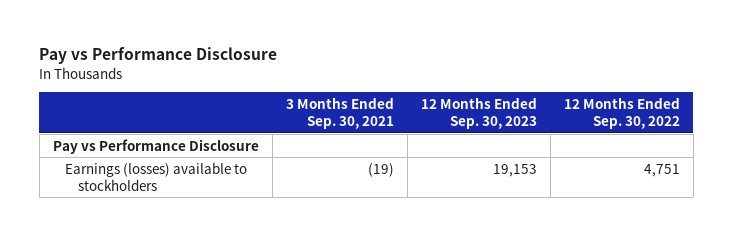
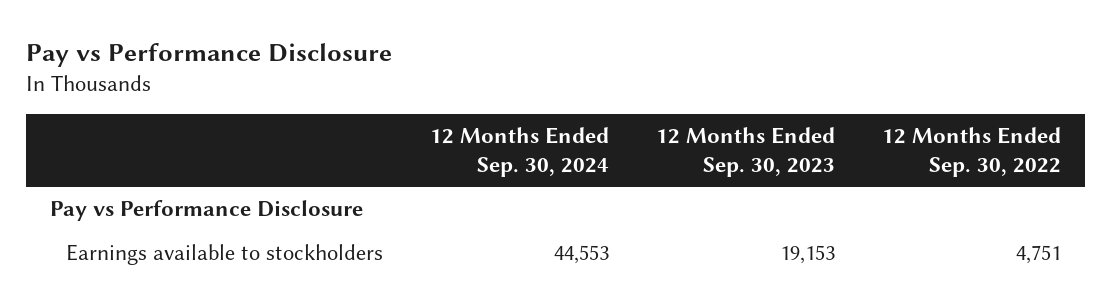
- | 3 Months Ended Sep. 30, 2021 | 12 Months Ended Sep. 30, 2023 | 12 Months Ended Sep. 30, 2022
+ | 12 Months Ended Sep. 30, 2024 | 12 Months Ended Sep. 30, 2023 | 12 Months Ended Sep. 30, 2022
- Earnings (losses) available to stockholders | (19) | 19,153 | 4,751
+ Earnings available to stockholders | 44,553 | 19,153 | 4,751

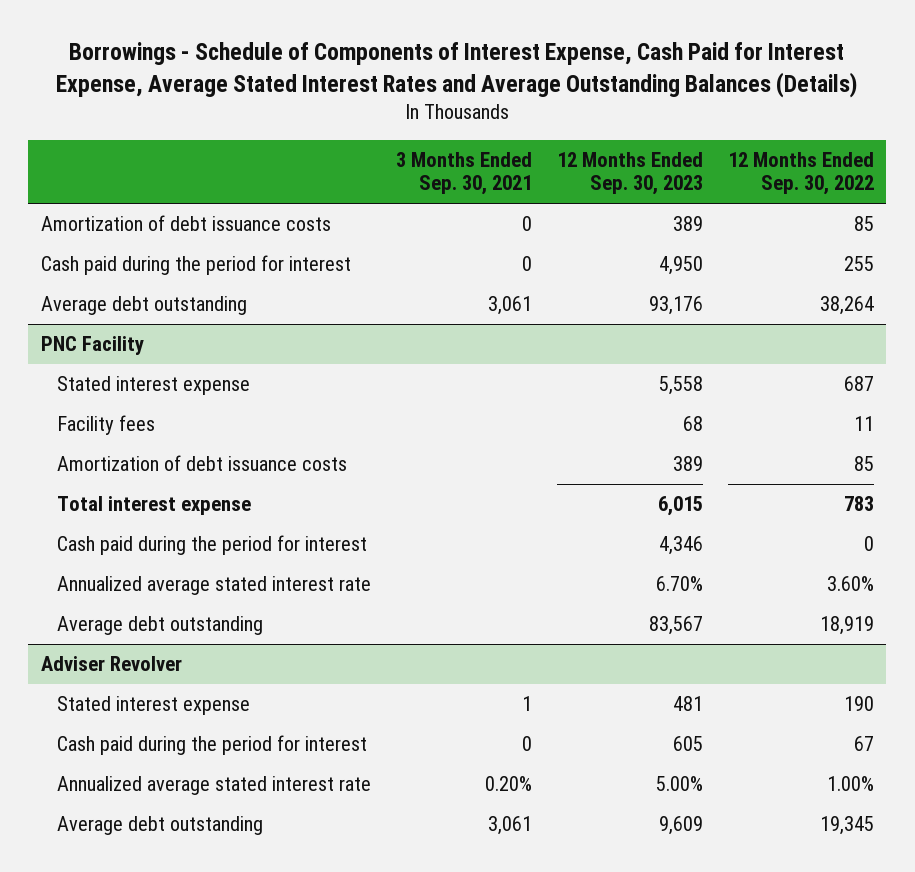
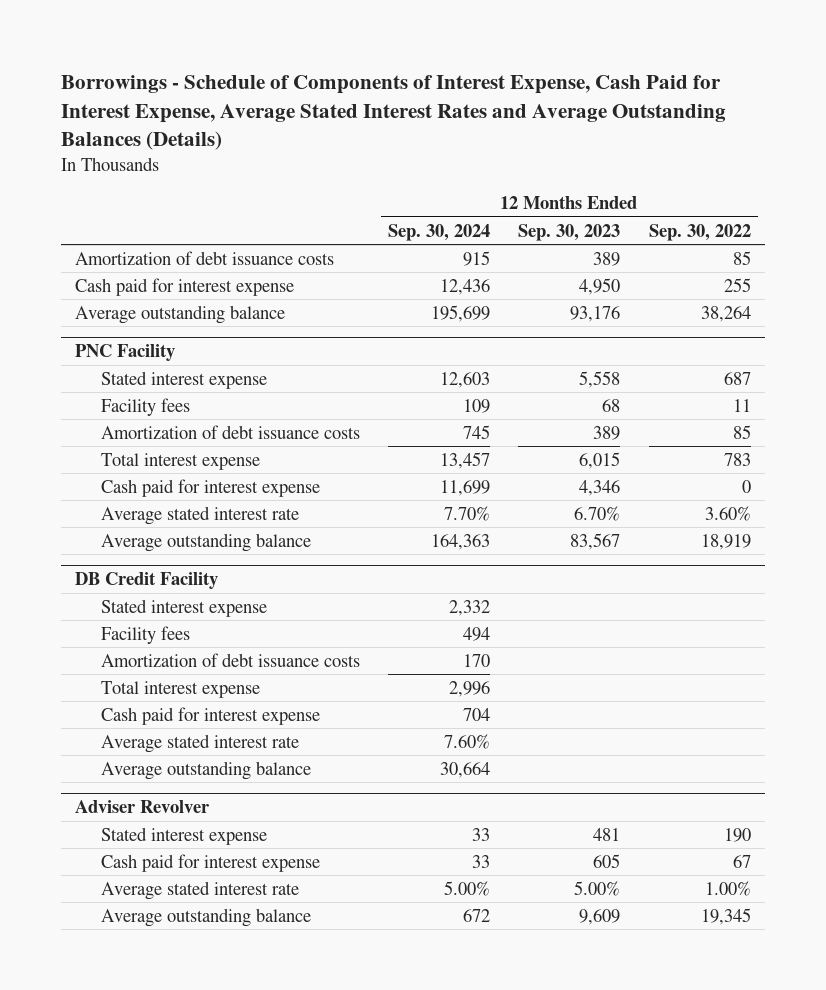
- | 3 Months Ended Sep. 30, 2021 | 12 Months Ended Sep. 30, 2023 | 12 Months Ended Sep. 30, 2022
+ | 12 Months Ended Sep. 30, 2024 | 12 Months Ended Sep. 30, 2023 | 12 Months Ended Sep. 30, 2022
- Cash paid during the period for interest | 0 | 4,950 | 255
- Average debt outstanding | 3,061 | 93,176 | 38,264
+ Cash paid for interest expense | 12,436 | 4,950 | 255
+ Average outstanding balance | 195,699 | 93,176 | 38,264
@ PNC Facility
- Cash paid during the period for interest | | 4,346 | 0
- Annualized average stated interest rate | | 6.70% | 3.60%
- Average debt outstanding | | 83,567 | 18,919
+ Cash paid for interest expense | 11,699 | 4,346 | 0
+ Average stated interest rate | 7.70% | 6.70% | 3.60%
+ Average outstanding balance | 164,363 | 83,567 | 18,919
+ DB Credit Facility
+ Stated interest expense | 2,332 | |
+ Facility fees | 494 | |
+ Amortization of debt issuance costs | 170 | |
+ Total interest expense | 2,996 | |
+ Cash paid for interest expense | 704 | |
+ Average stated interest rate | 7.60% | |
+ Average outstanding balance | 30,664 | |
@ Adviser Revolver
- Cash paid during the period for interest | 0 | 605 | 67
- Annualized average stated interest rate | 0.20% | 5.00% | 1.00%
- Average debt outstanding | 3,061 | 9,609 | 19,345
+ Cash paid for interest expense | 33 | 605 | 67
+ Average stated interest rate | 5.00% | 5.00% | 1.00%
+ Average outstanding balance | 672 | 9,609 | 19,345

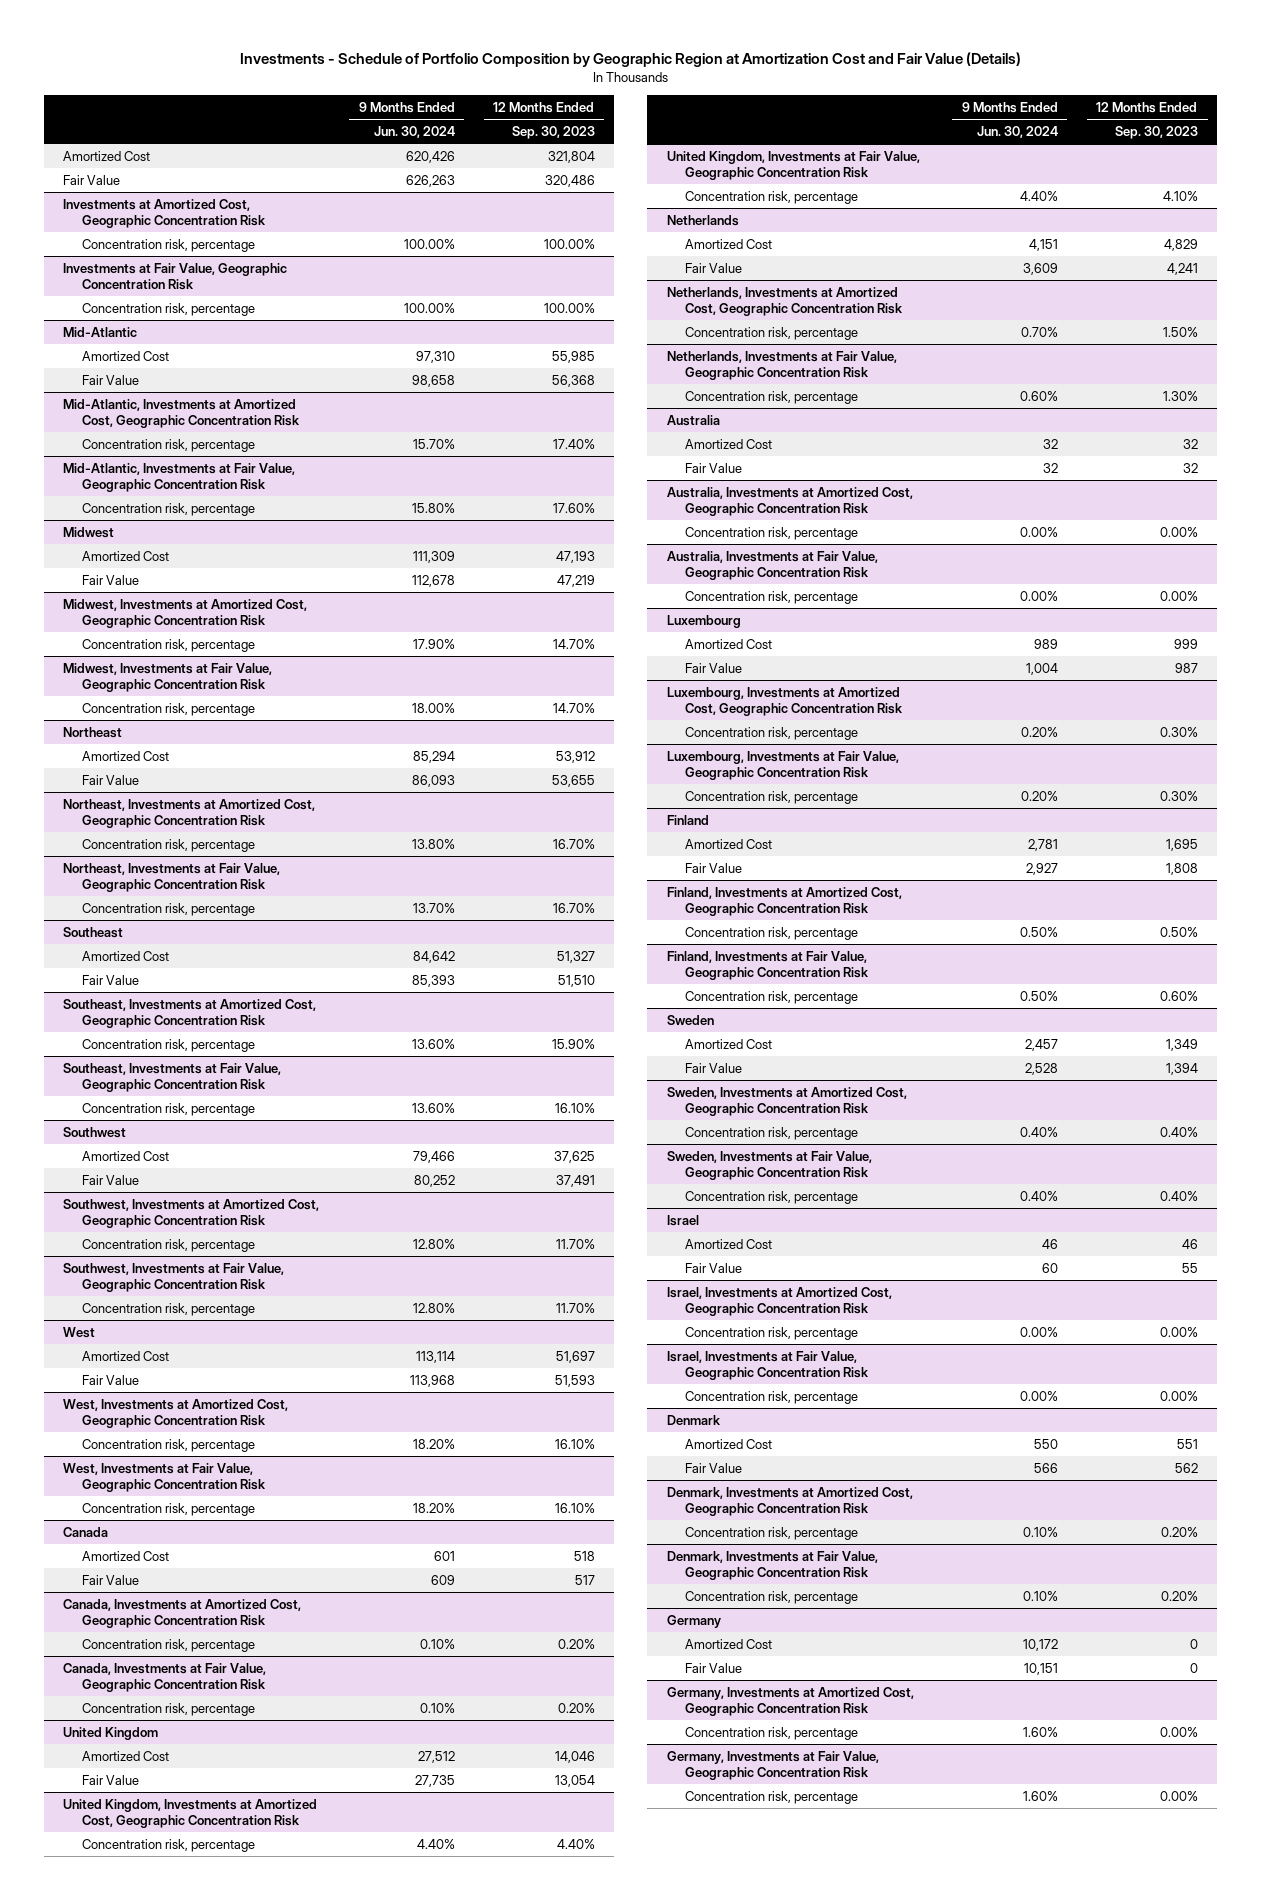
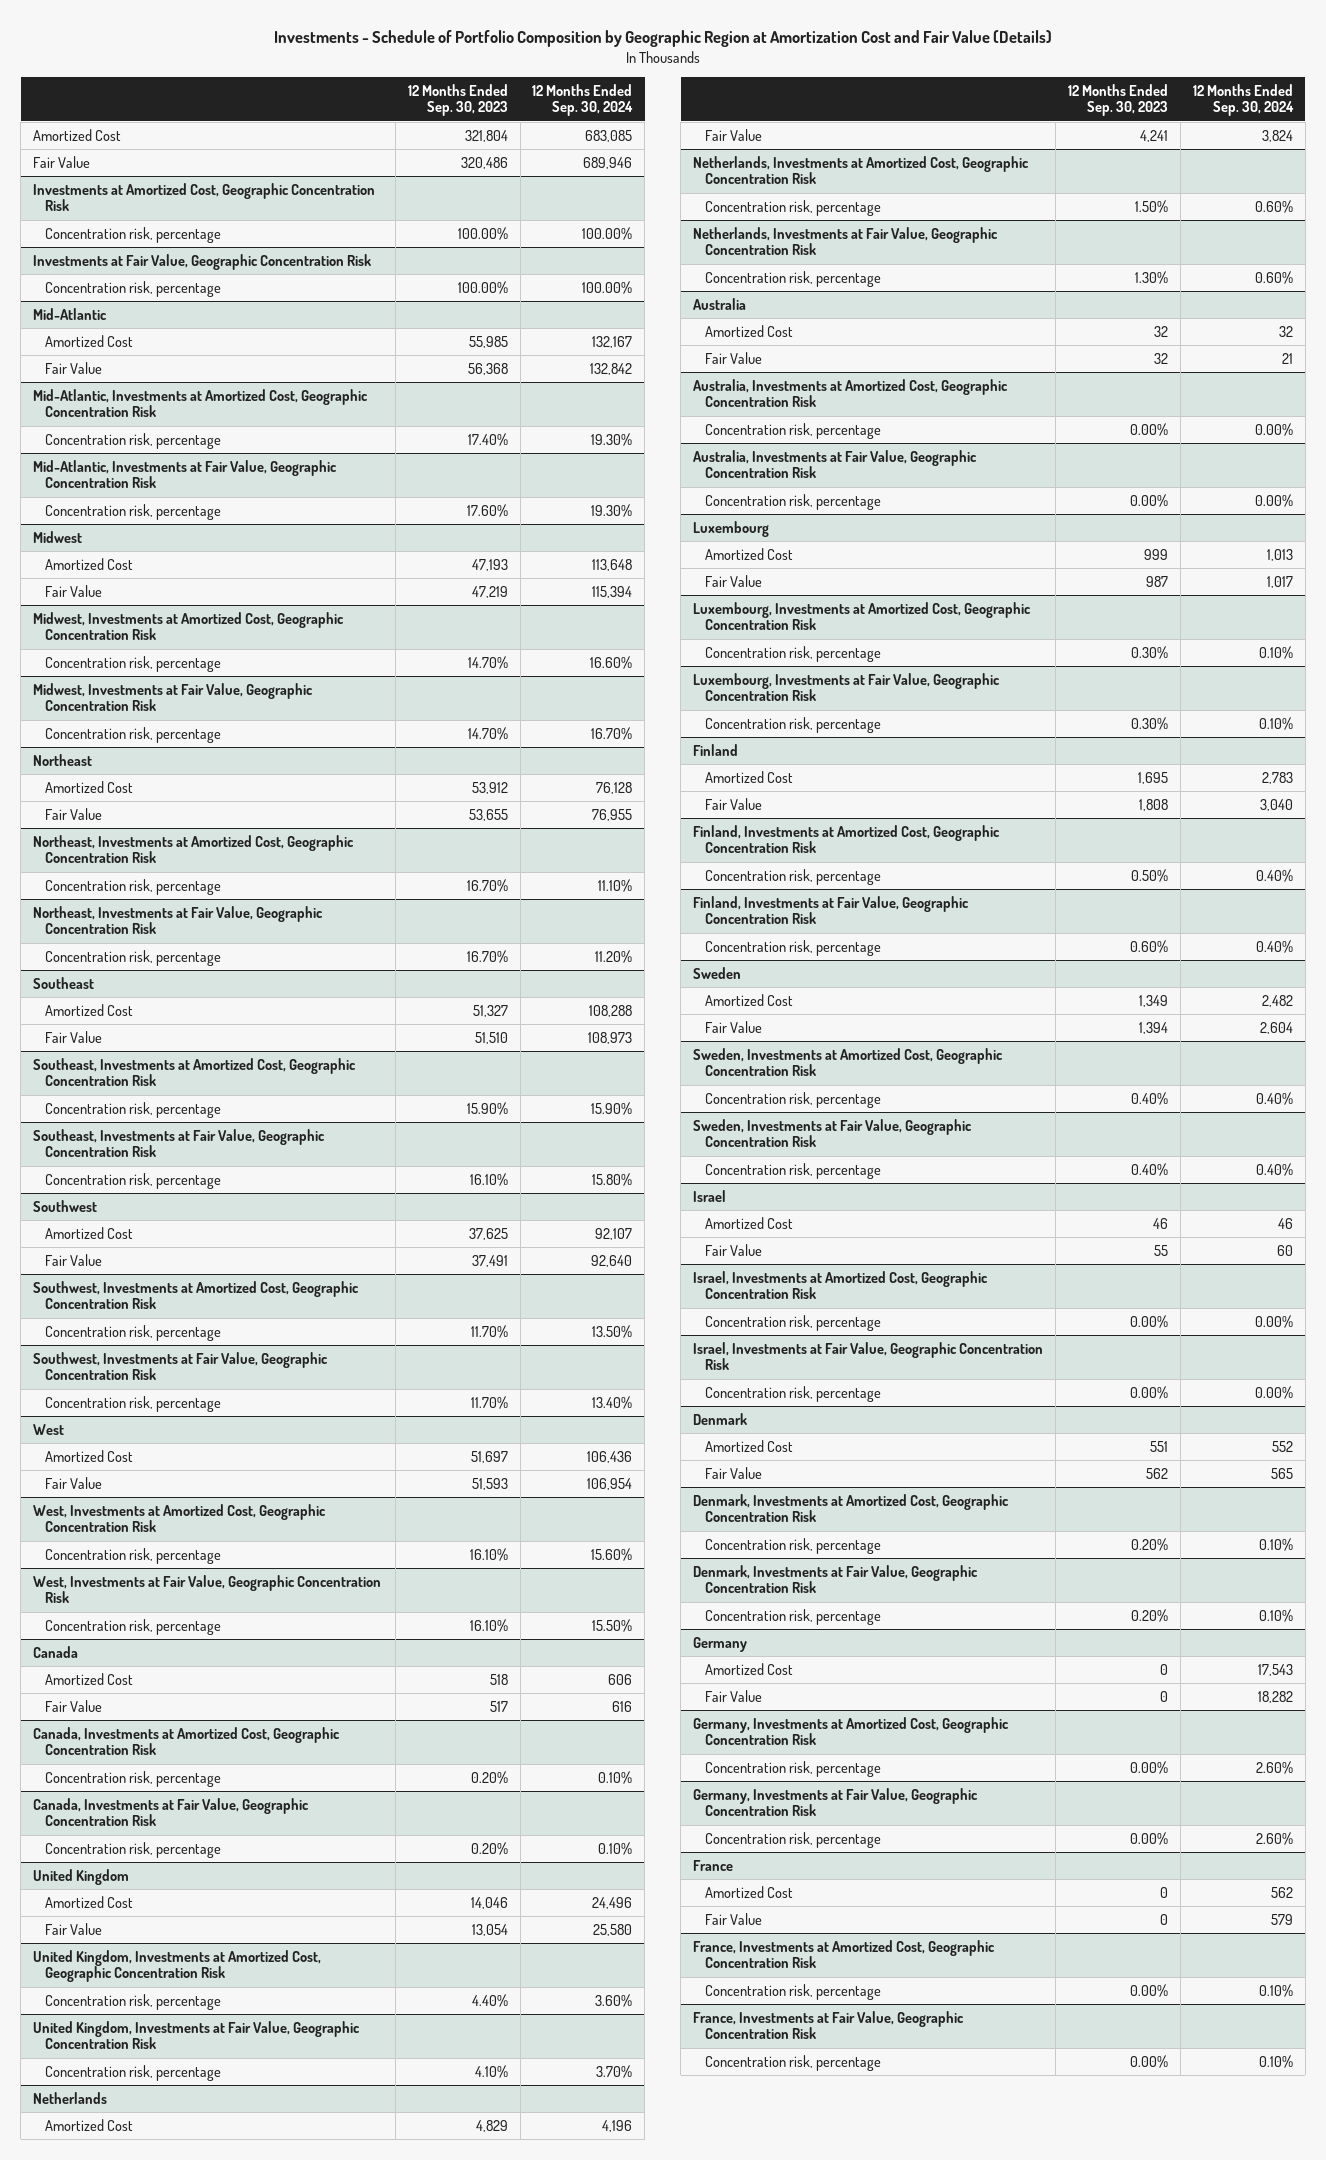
- | 9 Months Ended Jun. 30, 2024 | 12 Months Ended Sep. 30, 2023
+ | 12 Months Ended Sep. 30, 2023 | 12 Months Ended Sep. 30, 2024
+ France
+ Amortized Cost | 0 | 562
+ Fair Value | 0 | 579
+ France, Investments at Amortized Cost, Geographic Concentration Risk
+ Concentration risk, percentage | 0.00% | 0.10%
+ France, Investments at Fair Value, Geographic Concentration Risk
+ Concentration risk, percentage | 0.00% | 0.10%

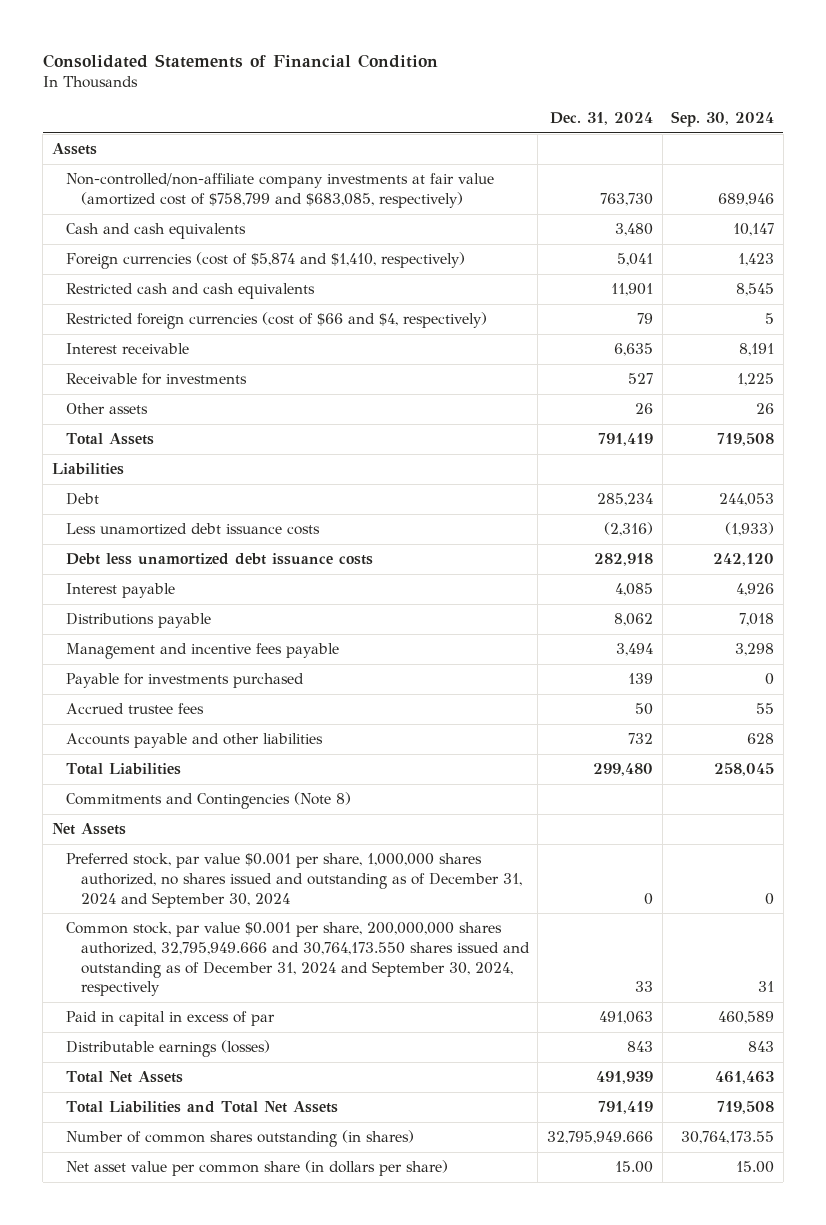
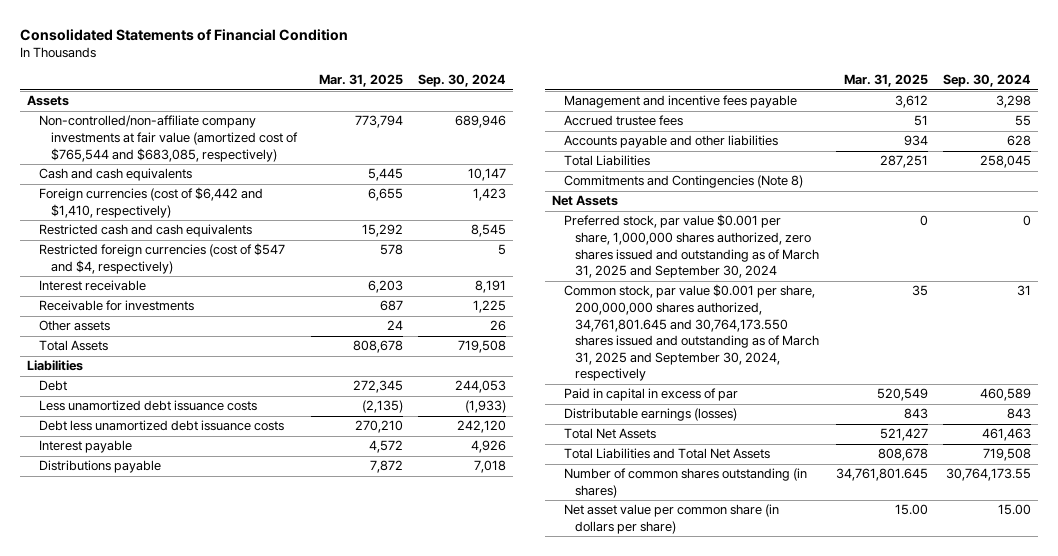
- | Dec. 31, 2024 | Sep. 30, 2024
+ | Mar. 31, 2025 | Sep. 30, 2024
- Non-controlled/non-affiliate company investments at fair value (amortized cost of $758,799 and $683,085, respectively) | 763,730 | 689,946
+ Non-controlled/non-affiliate company investments at fair value (amortized cost of $765,544 and $683,085, respectively) | 773,794 | 689,946
- Foreign currencies (cost of $5,874 and $1,410, respectively) | 5,041 | 1,423
+ Foreign currencies (cost of $6,442 and $1,410, respectively) | 6,655 | 1,423
- Restricted foreign currencies (cost of $66 and $4, respectively) | 79 | 5
+ Restricted foreign currencies (cost of $547 and $4, respectively) | 578 | 5
- Payable for investments purchased | 139 | 0
- Preferred stock, par value $0.001 per share, 1,000,000 shares authorized, no shares issued and outstanding as of December 31, 2024 and September 30, 2024 | 0 | 0
- Common stock, par value $0.001 per share, 200,000,000 shares authorized, 32,795,949.666 and 30,764,173.550 shares issued and outstanding as of December 31, 2024 and September 30, 2024, respectively | 33 | 31
+ Preferred stock, par value $0.001 per share, 1,000,000 shares authorized, zero shares issued and outstanding as of March 31, 2025 and September 30, 2024 | 0 | 0
+ Common stock, par value $0.001 per share, 200,000,000 shares authorized, 34,761,801.645 and 30,764,173.550 shares issued and outstanding as of March 31, 2025 and September 30, 2024, respectively | 35 | 31

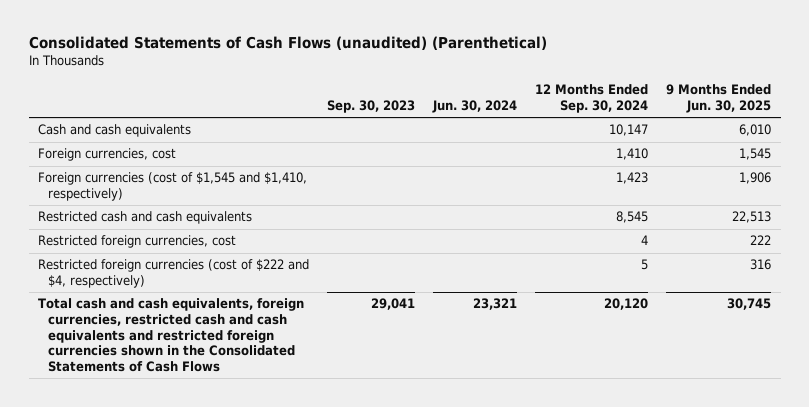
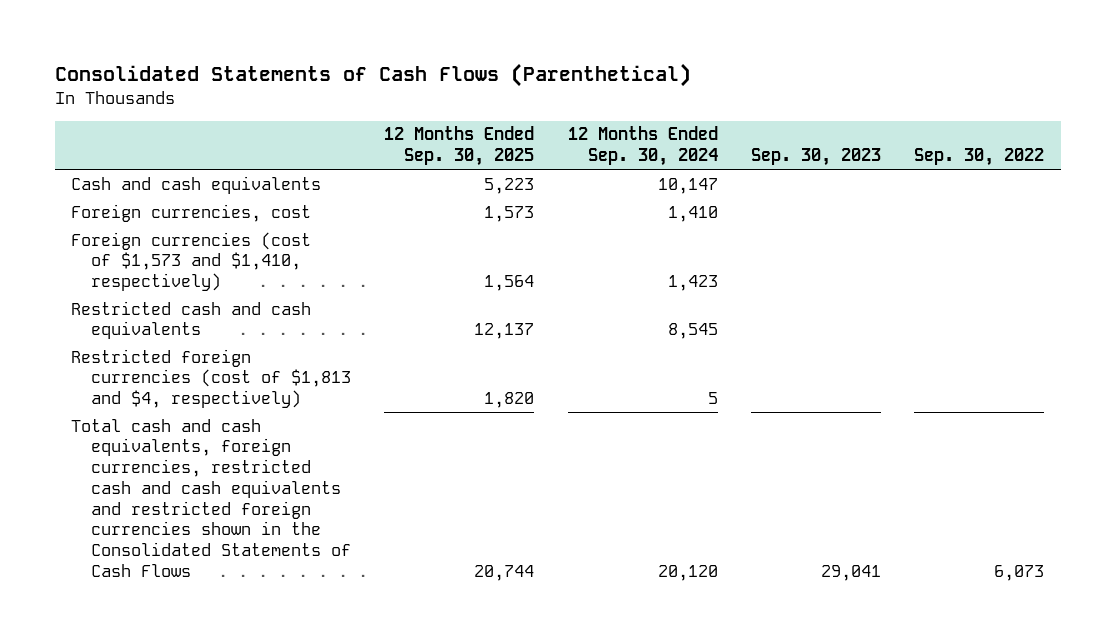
- Consolidated Statements of Cash Flows (unaudited) (Parenthetical)
+ Consolidated Statements of Cash Flows (Parenthetical)
- | Sep. 30, 2023 | Jun. 30, 2024 | 12 Months Ended Sep. 30, 2024 | 9 Months Ended Jun. 30, 2025
+ | 12 Months Ended Sep. 30, 2025 | 12 Months Ended Sep. 30, 2024 | Sep. 30, 2023 | Sep. 30, 2022
- Foreign currencies (cost of $1,545 and $1,410, respectively) | | | 1,423 | 1,906
+ Foreign currencies (cost of $1,573 and $1,410, respectively) | 1,564 | 1,423 | |
- Restricted foreign currencies, cost | | | 4 | 222
- Restricted foreign currencies (cost of $222 and $4, respectively) | | | 5 | 316
+ Restricted foreign currencies (cost of $1,813 and $4, respectively) | 1,820 | 5 | |

